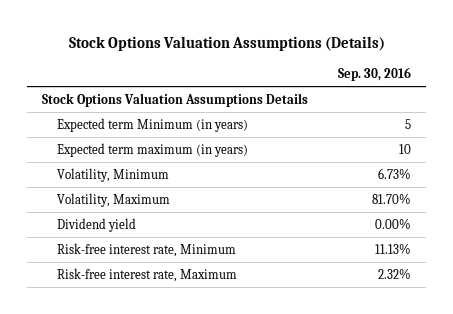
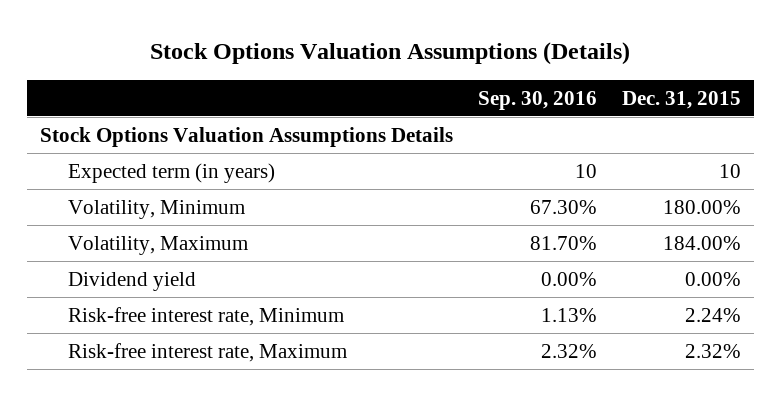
- | Sep. 30, 2016
+ | Sep. 30, 2016 | Dec. 31, 2015
- Expected term Minimum (in years) | 5
- Expected term maximum (in years) | 10
- Volatility, Minimum | 6.73%
+ Expected term (in years) | 10 | 10
+ Volatility, Minimum | 67.30% | 180.00%
- Risk-free interest rate, Minimum | 11.13%
+ Risk-free interest rate, Minimum | 1.13% | 2.24%

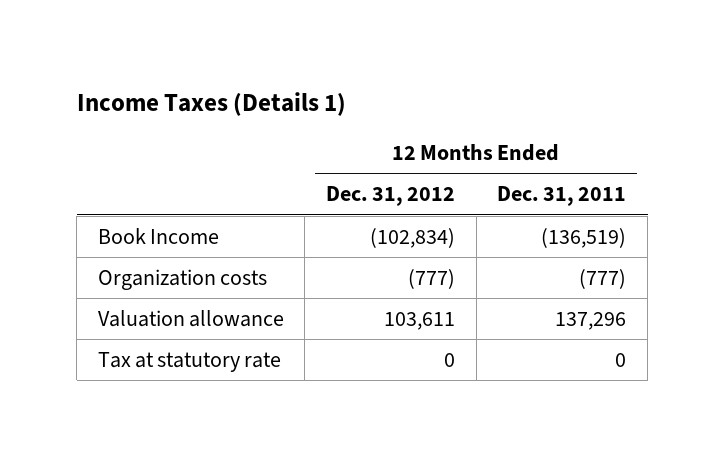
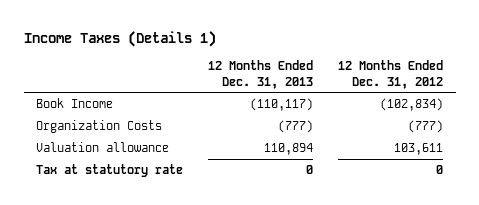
- | 12 Months Ended Dec. 31, 2012 | 12 Months Ended Dec. 31, 2011
+ | 12 Months Ended Dec. 31, 2013 | 12 Months Ended Dec. 31, 2012
- Organization costs | (777) | (777)
+ Organization Costs | (777) | (777)

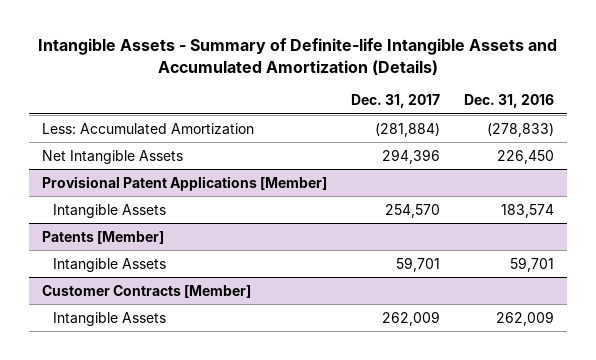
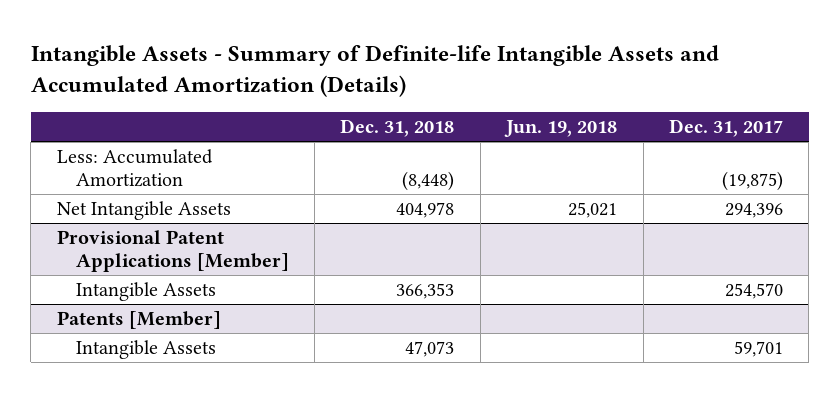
- | Dec. 31, 2017 | Dec. 31, 2016
+ | Dec. 31, 2018 | Jun. 19, 2018 | Dec. 31, 2017
- Less: Accumulated Amortization | (281,884) | (278,833)
+ Less: Accumulated Amortization | (8,448) | | (19,875)
- Customer Contracts [Member]
- Intangible Assets | 262,009 | 262,009

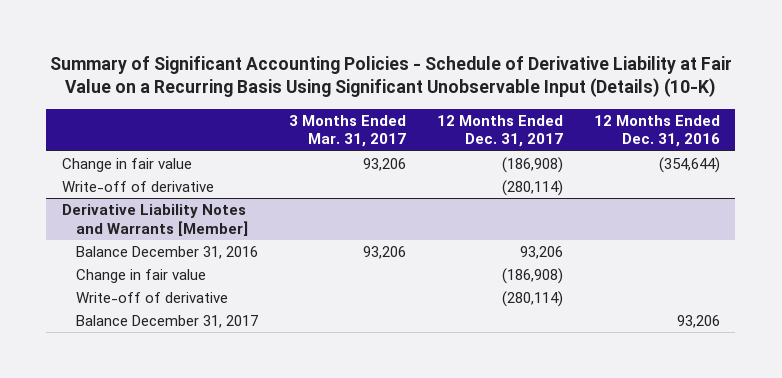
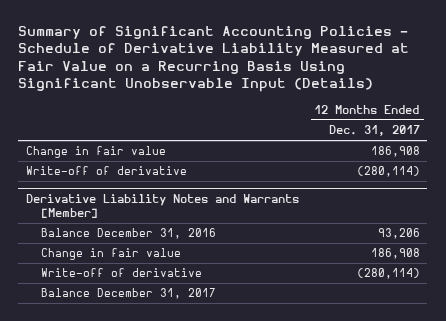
- Summary of Significant Accounting Policies - Schedule of Derivative Liability at Fair Value on a Recurring Basis Using Significant Unobservable Input (Details) (10-K)
+ Summary of Significant Accounting Policies - Schedule of Derivative Liability Measured at Fair Value on a Recurring Basis Using Significant Unobservable Input (Details)
- | 3 Months Ended Mar. 31, 2017 | 12 Months Ended Dec. 31, 2017 | 12 Months Ended Dec. 31, 2016
+ | 12 Months Ended Dec. 31, 2017
- Change in fair value | 93,206 | (186,908) | (354,644)
+ Change in fair value | 186,908
@ Derivative Liability Notes and Warrants [Member]
- Change in fair value | | (186,908) |
+ Change in fair value | 186,908

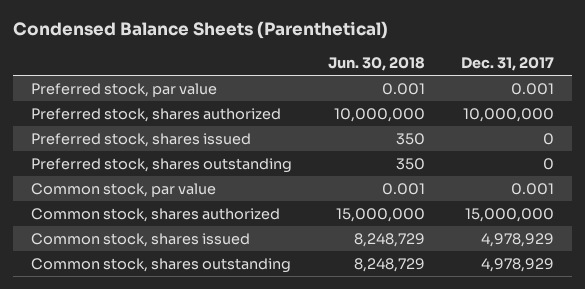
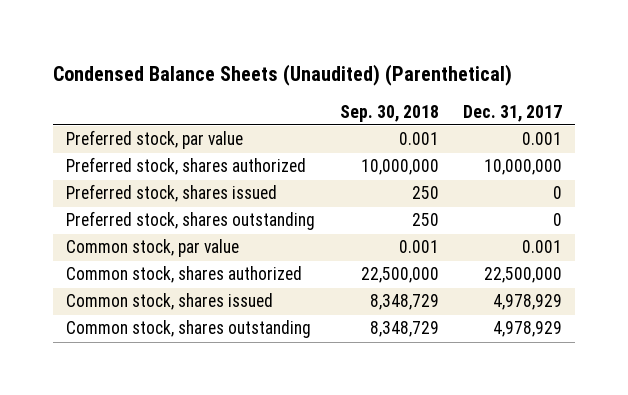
- Condensed Balance Sheets (Parenthetical)
+ Condensed Balance Sheets (Unaudited) (Parenthetical)
- | Jun. 30, 2018 | Dec. 31, 2017
+ | Sep. 30, 2018 | Dec. 31, 2017
- Common stock, shares authorized | 15,000,000 | 15,000,000
+ Common stock, shares authorized | 22,500,000 | 22,500,000

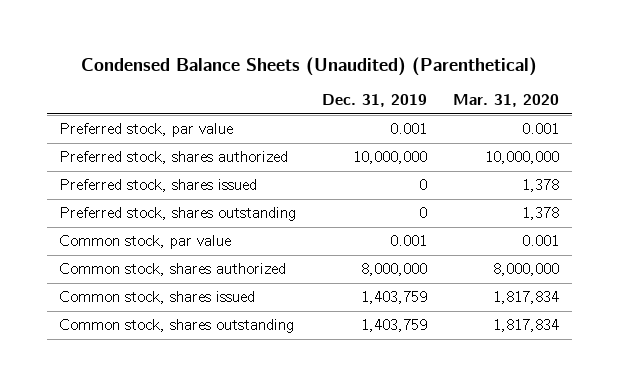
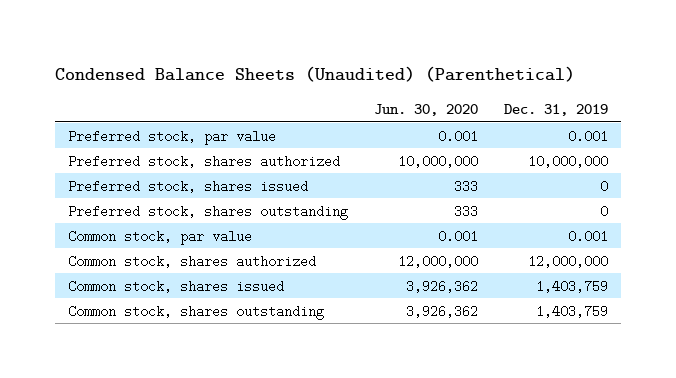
- | Dec. 31, 2019 | Mar. 31, 2020
+ | Jun. 30, 2020 | Dec. 31, 2019
- Common stock, shares authorized | 8,000,000 | 8,000,000
+ Common stock, shares authorized | 12,000,000 | 12,000,000

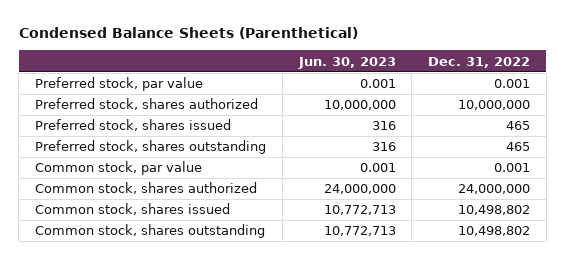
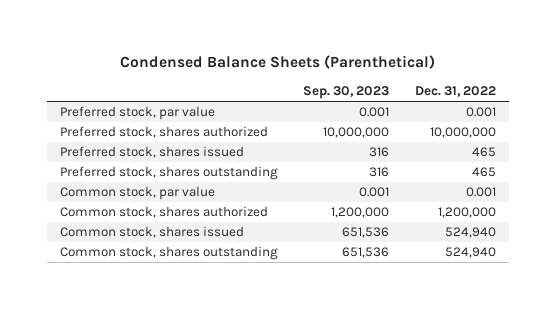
- | Jun. 30, 2023 | Dec. 31, 2022
+ | Sep. 30, 2023 | Dec. 31, 2022
- Common stock, shares authorized | 24,000,000 | 24,000,000
- Common stock, shares issued | 10,772,713 | 10,498,802
- Common stock, shares outstanding | 10,772,713 | 10,498,802
+ Common stock, shares authorized | 1,200,000 | 1,200,000
+ Common stock, shares issued | 651,536 | 524,940
+ Common stock, shares outstanding | 651,536 | 524,940

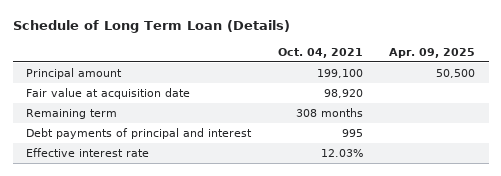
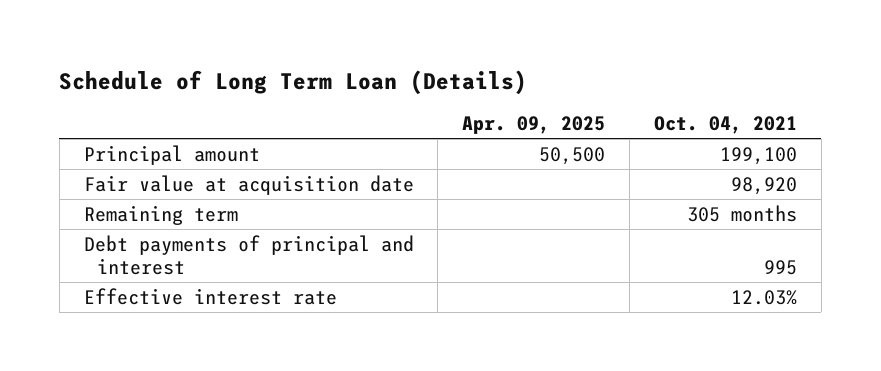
- | Oct. 04, 2021 | Apr. 09, 2025
+ | Apr. 09, 2025 | Oct. 04, 2021
- Remaining term | 308 months |
+ Remaining term | | 305 months

